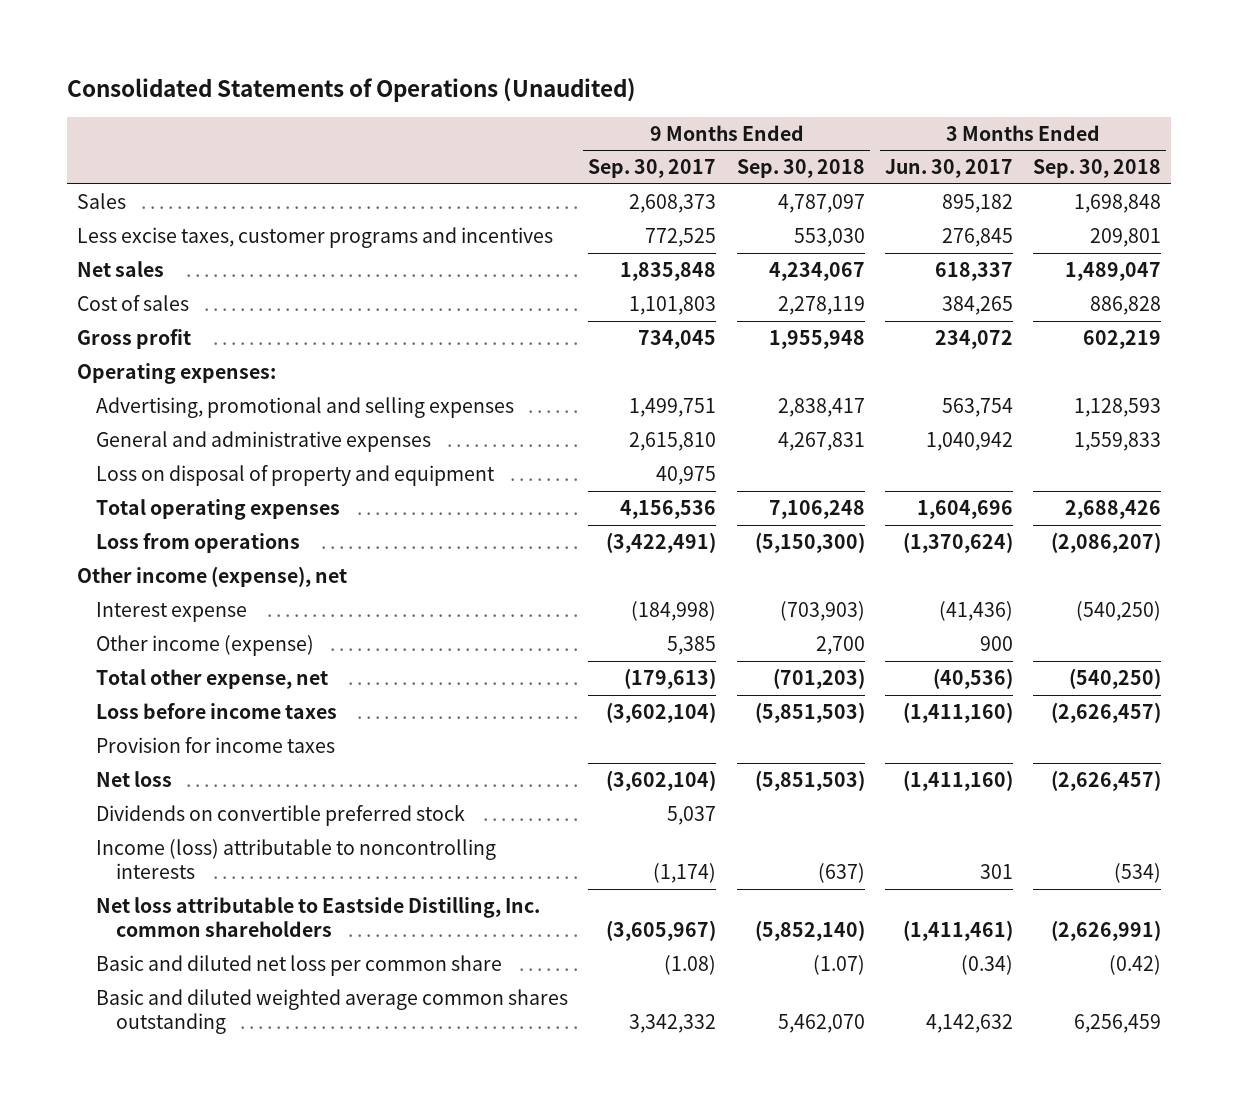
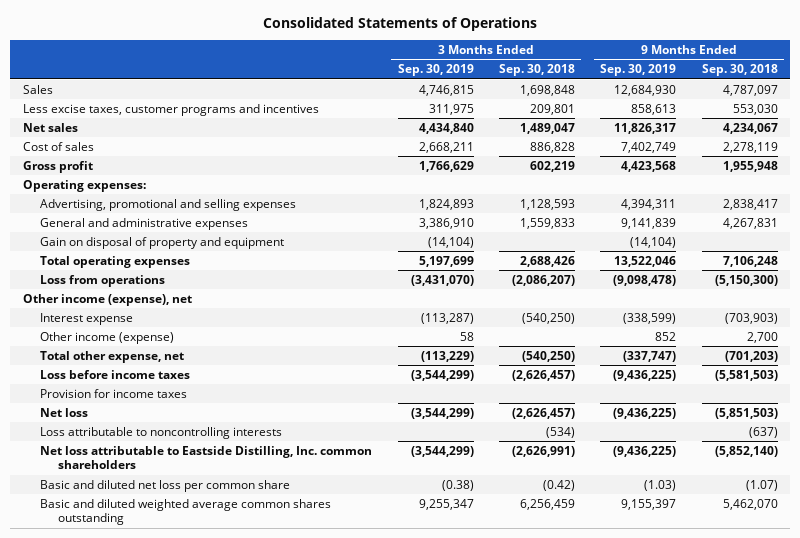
- Consolidated Statements of Operations (Unaudited)
+ Consolidated Statements of Operations
- | 9 Months Ended Sep. 30, 2017 | 9 Months Ended Sep. 30, 2018 | 3 Months Ended Jun. 30, 2017 | 3 Months Ended Sep. 30, 2018
+ | 3 Months Ended Sep. 30, 2019 | 3 Months Ended Sep. 30, 2018 | 9 Months Ended Sep. 30, 2019 | 9 Months Ended Sep. 30, 2018
- Loss on disposal of property and equipment | 40,975 | | |
+ Gain on disposal of property and equipment | (14,104) | | (14,104) |
- Loss before income taxes | (3,602,104) | (5,851,503) | (1,411,160) | (2,626,457)
+ Loss before income taxes | (3,544,299) | (2,626,457) | (9,436,225) | (5,581,503)
- Dividends on convertible preferred stock | 5,037 | | |
- Income (loss) attributable to noncontrolling interests | (1,174) | (637) | 301 | (534)
+ Loss attributable to noncontrolling interests | | (534) | | (637)

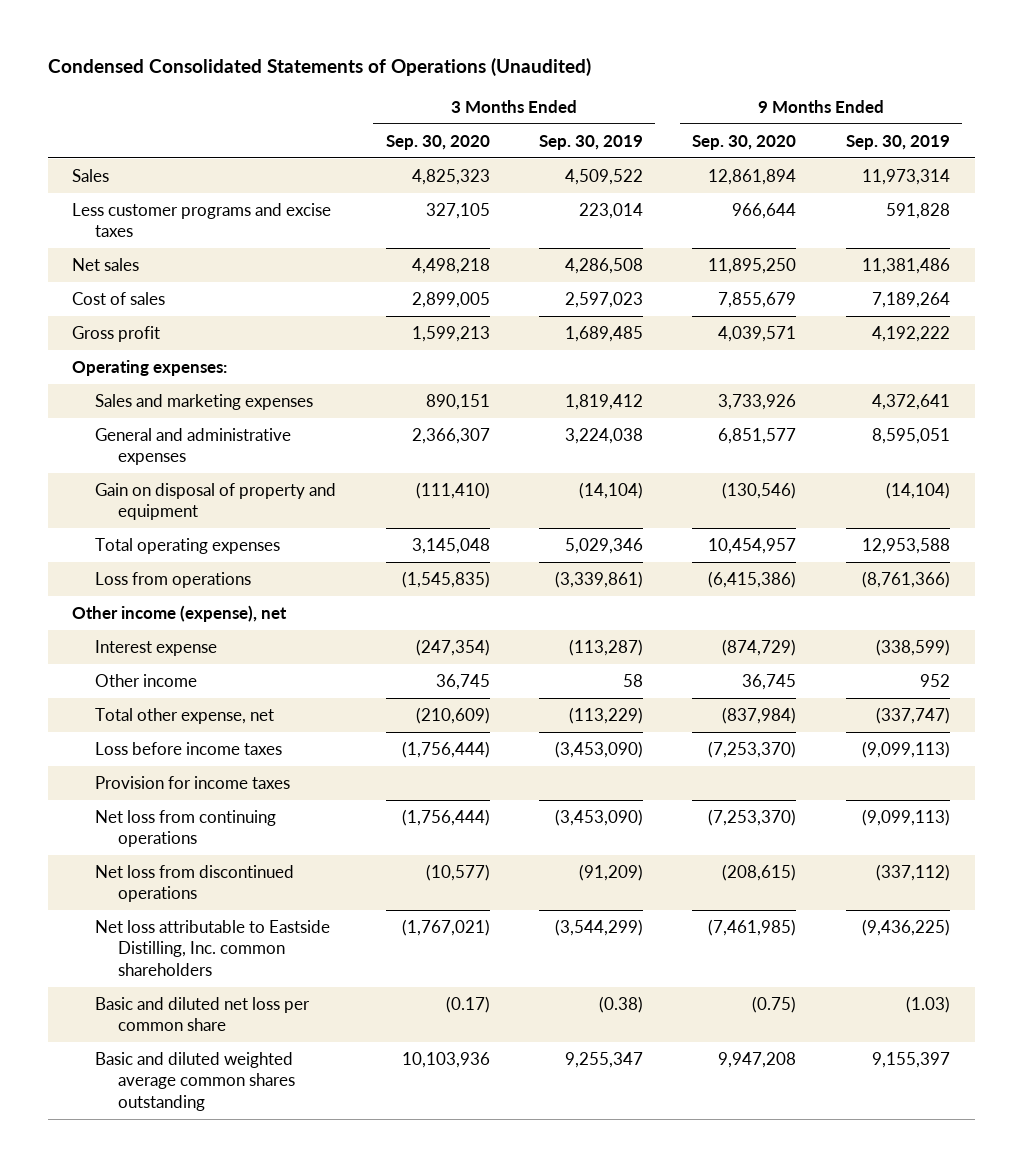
- Consolidated Statements of Operations
+ Condensed Consolidated Statements of Operations (Unaudited)
- | 3 Months Ended Sep. 30, 2019 | 3 Months Ended Sep. 30, 2018 | 9 Months Ended Sep. 30, 2019 | 9 Months Ended Sep. 30, 2018
+ | 3 Months Ended Sep. 30, 2020 | 3 Months Ended Sep. 30, 2019 | 9 Months Ended Sep. 30, 2020 | 9 Months Ended Sep. 30, 2019
- Sales | 4,746,815 | 1,698,848 | 12,684,930 | 4,787,097
- Less excise taxes, customer programs and incentives | 311,975 | 209,801 | 858,613 | 553,030
- Net sales | 4,434,840 | 1,489,047 | 11,826,317 | 4,234,067
- Cost of sales | 2,668,211 | 886,828 | 7,402,749 | 2,278,119
- Gross profit | 1,766,629 | 602,219 | 4,423,568 | 1,955,948
+ Sales | 4,825,323 | 4,509,522 | 12,861,894 | 11,973,314
+ Less customer programs and excise taxes | 327,105 | 223,014 | 966,644 | 591,828
+ Net sales | 4,498,218 | 4,286,508 | 11,895,250 | 11,381,486
+ Cost of sales | 2,899,005 | 2,597,023 | 7,855,679 | 7,189,264
+ Gross profit | 1,599,213 | 1,689,485 | 4,039,571 | 4,192,222
- Advertising, promotional and selling expenses | 1,824,893 | 1,128,593 | 4,394,311 | 2,838,417
- General and administrative expenses | 3,386,910 | 1,559,833 | 9,141,839 | 4,267,831
+ Sales and marketing expenses | 890,151 | 1,819,412 | 3,733,926 | 4,372,641
+ General and administrative expenses | 2,366,307 | 3,224,038 | 6,851,577 | 8,595,051
- Total operating expenses | 5,197,699 | 2,688,426 | 13,522,046 | 7,106,248
- Loss from operations | (3,431,070) | (2,086,207) | (9,098,478) | (5,150,300)
+ Total operating expenses | 3,145,048 | 5,029,346 | 10,454,957 | 12,953,588
+ Loss from operations | (1,545,835) | (3,339,861) | (6,415,386) | (8,761,366)
- Other income (expense) | 58 | | 852 | 2,700
+ Other income | 36,745 | 58 | 36,745 | 952
- Loss before income taxes | (3,544,299) | (2,626,457) | (9,436,225) | (5,581,503)
+ Loss before income taxes | (1,756,444) | (3,453,090) | (7,253,370) | (9,099,113)
- Net loss | (3,544,299) | (2,626,457) | (9,436,225) | (5,851,503)
- Loss attributable to noncontrolling interests | | (534) | | (637)
+ Net loss from continuing operations | (1,756,444) | (3,453,090) | (7,253,370) | (9,099,113)
+ Net loss from discontinued operations | (10,577) | (91,209) | (208,615) | (337,112)

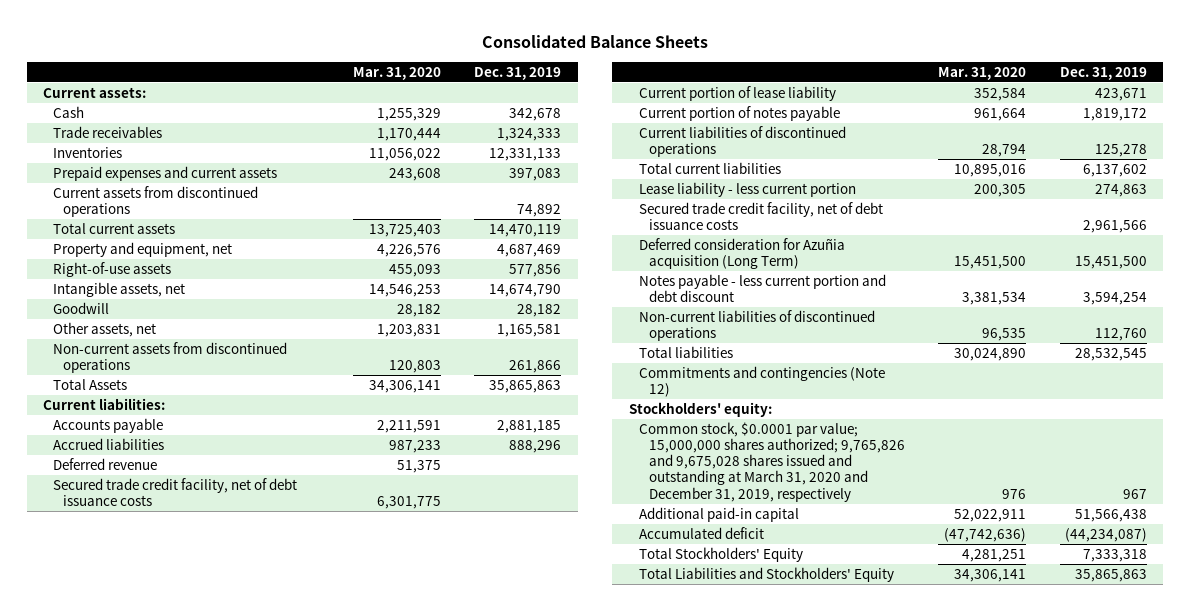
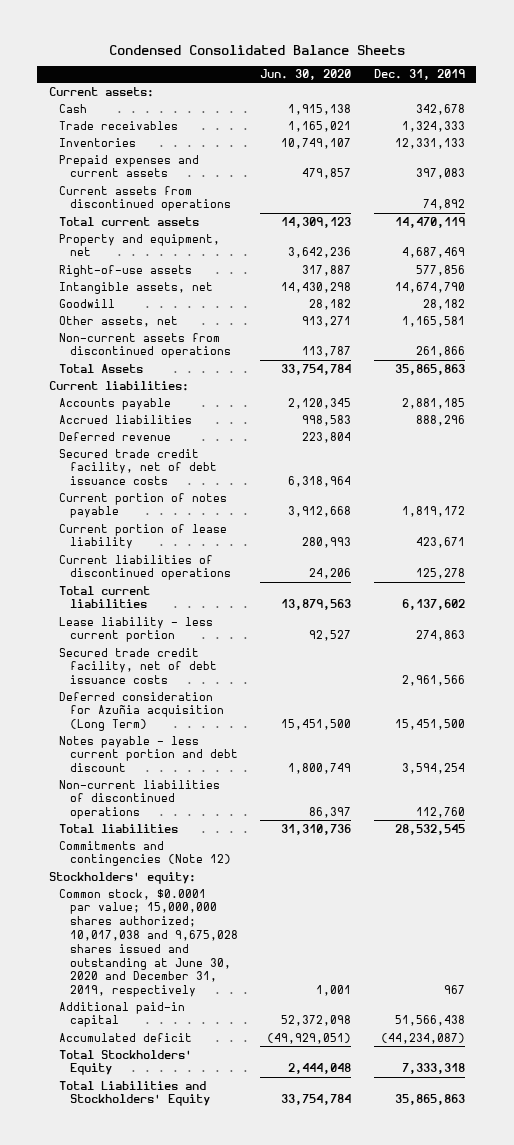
- Consolidated Balance Sheets
+ Condensed Consolidated Balance Sheets
- | Mar. 31, 2020 | Dec. 31, 2019
+ | Jun. 30, 2020 | Dec. 31, 2019
moved down: Current portion of lease liability | 280,993 | 423,671
- Common stock, $0.0001 par value; 15,000,000 shares authorized; 9,765,826 and 9,675,028 shares issued and outstanding at March 31, 2020 and December 31, 2019, respectively | 976 | 967
+ Common stock, $0.0001 par value; 15,000,000 shares authorized; 10,017,038 and 9,675,028 shares issued and outstanding at June 30, 2020 and December 31, 2019, respectively | 1,001 | 967

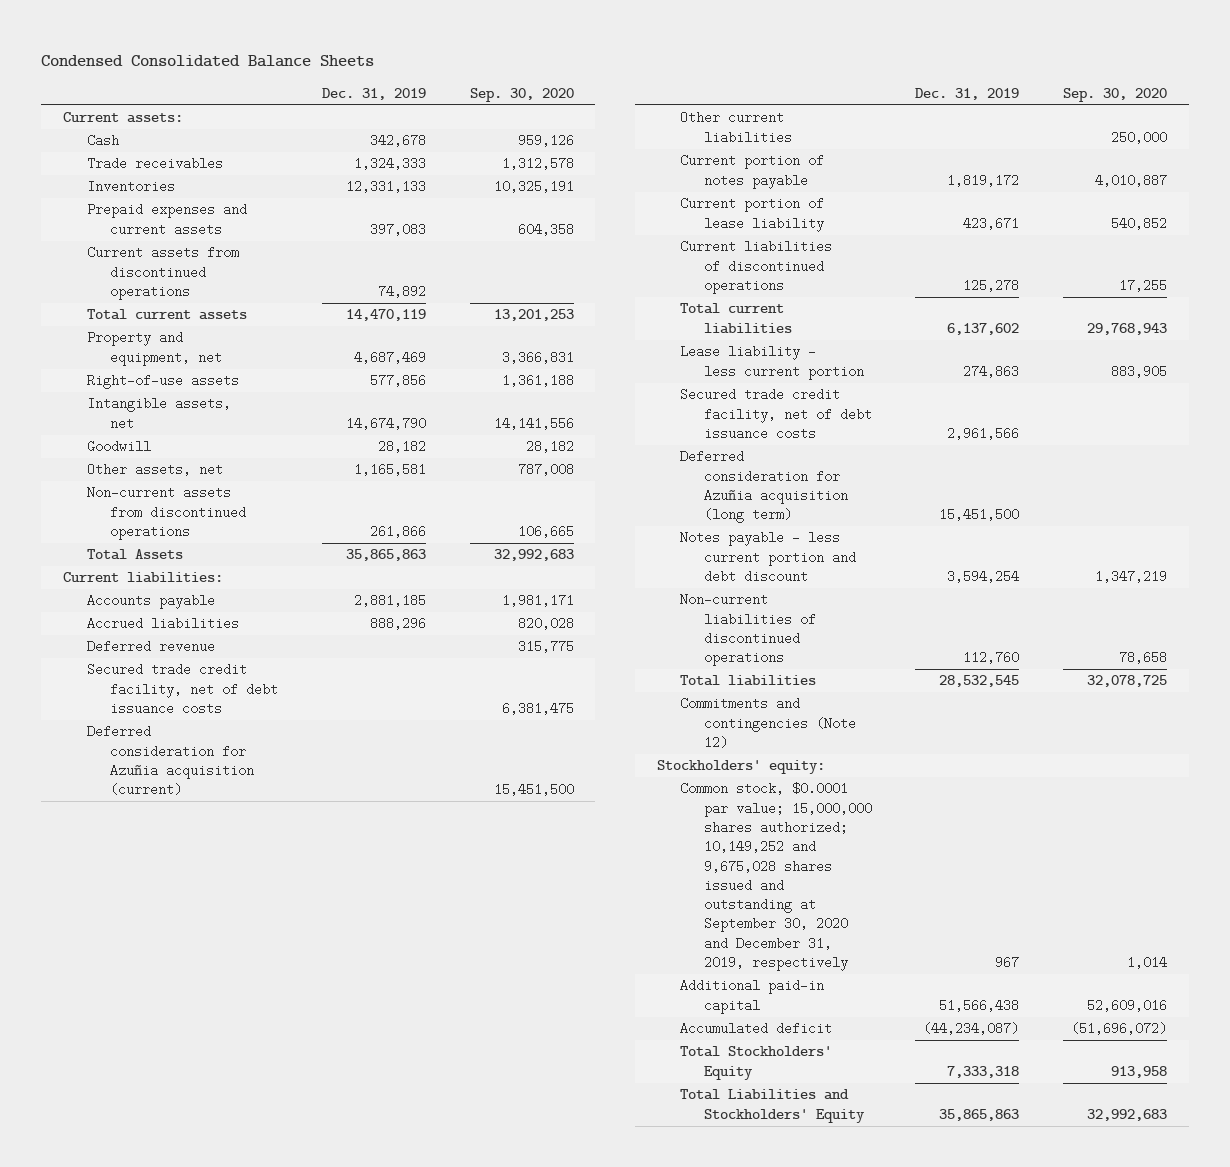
- | Jun. 30, 2020 | Dec. 31, 2019
+ | Dec. 31, 2019 | Sep. 30, 2020
+ Deferred consideration for Azuñia acquisition (current) | | 15,451,500
+ Other current liabilities | | 250,000
- Deferred consideration for Azuñia acquisition (Long Term) | 15,451,500 | 15,451,500
+ Deferred consideration for Azuñia acquisition (long term) | 15,451,500 |
- Common stock, $0.0001 par value; 15,000,000 shares authorized; 10,017,038 and 9,675,028 shares issued and outstanding at June 30, 2020 and December 31, 2019, respectively | 1,001 | 967
+ Common stock, $0.0001 par value; 15,000,000 shares authorized; 10,149,252 and 9,675,028 shares issued and outstanding at September 30, 2020 and December 31, 2019, respectively | 967 | 1,014

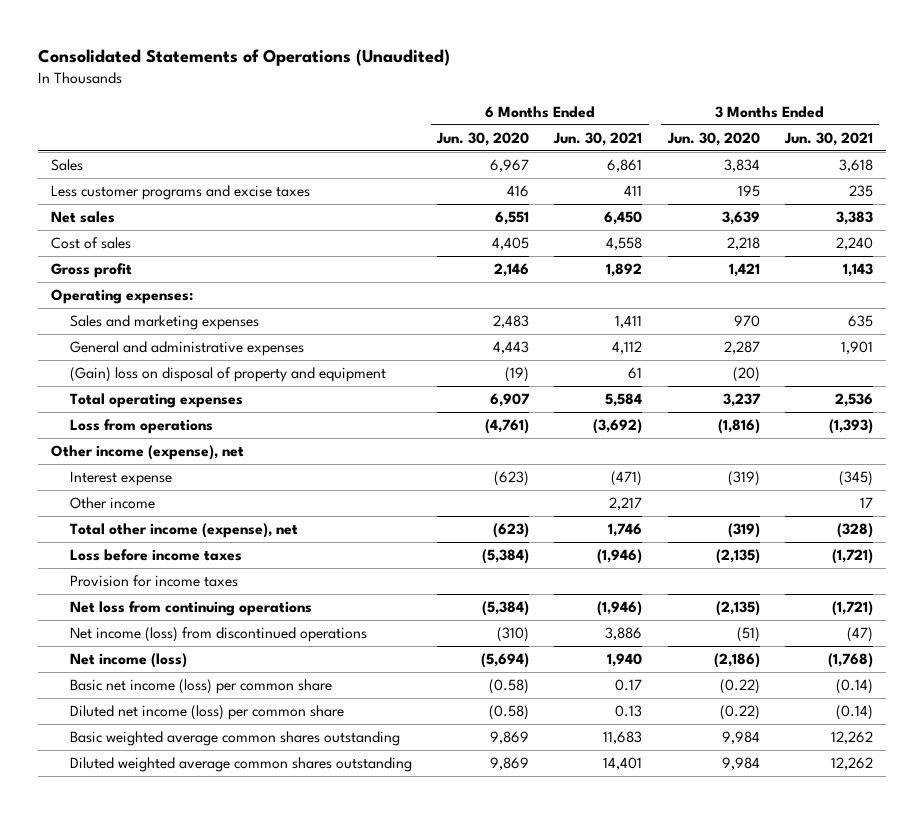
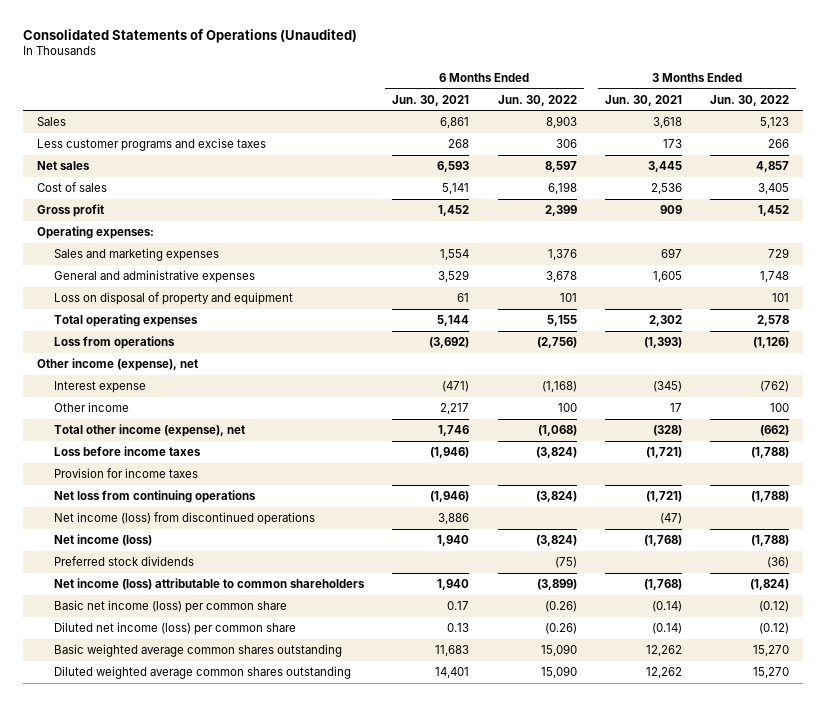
- | 6 Months Ended Jun. 30, 2020 | 6 Months Ended Jun. 30, 2021 | 3 Months Ended Jun. 30, 2020 | 3 Months Ended Jun. 30, 2021
+ | 6 Months Ended Jun. 30, 2021 | 6 Months Ended Jun. 30, 2022 | 3 Months Ended Jun. 30, 2021 | 3 Months Ended Jun. 30, 2022
- Less customer programs and excise taxes | 416 | 411 | 195 | 235
- Net sales | 6,551 | 6,450 | 3,639 | 3,383
- Cost of sales | 4,405 | 4,558 | 2,218 | 2,240
- Gross profit | 2,146 | 1,892 | 1,421 | 1,143
+ Less customer programs and excise taxes | 268 | 306 | 173 | 266
+ Net sales | 6,593 | 8,597 | 3,445 | 4,857
+ Cost of sales | 5,141 | 6,198 | 2,536 | 3,405
+ Gross profit | 1,452 | 2,399 | 909 | 1,452
- Sales and marketing expenses | 2,483 | 1,411 | 970 | 635
- General and administrative expenses | 4,443 | 4,112 | 2,287 | 1,901
- (Gain) loss on disposal of property and equipment | (19) | 61 | (20) |
- Total operating expenses | 6,907 | 5,584 | 3,237 | 2,536
+ Sales and marketing expenses | 1,554 | 1,376 | 697 | 729
+ General and administrative expenses | 3,529 | 3,678 | 1,605 | 1,748
+ Loss on disposal of property and equipment | 61 | 101 | | 101
+ Total operating expenses | 5,144 | 5,155 | 2,302 | 2,578
+ Preferred stock dividends | | (75) | | (36)
+ Net income (loss) attributable to common shareholders | 1,940 | (3,899) | (1,768) | (1,824)

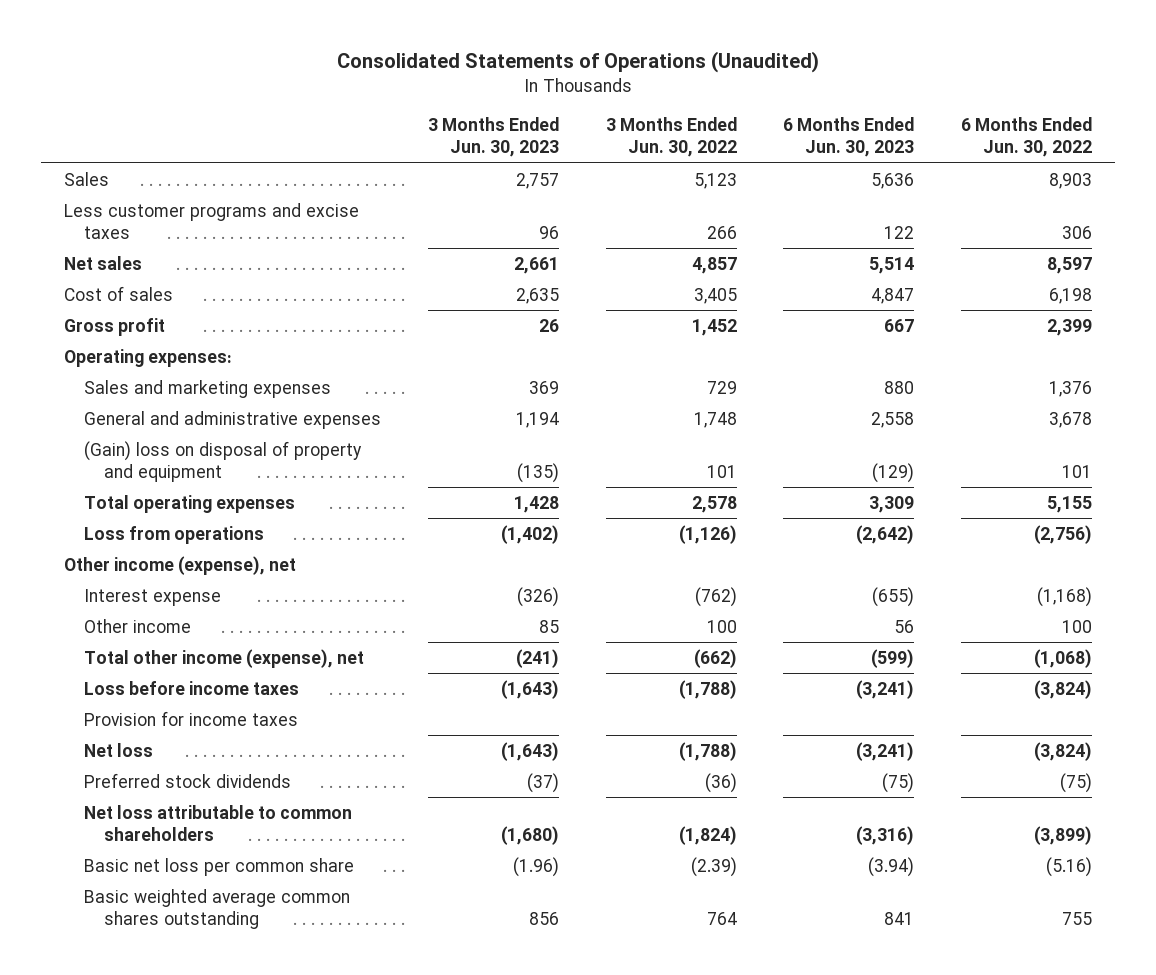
- | 6 Months Ended Jun. 30, 2021 | 6 Months Ended Jun. 30, 2022 | 3 Months Ended Jun. 30, 2021 | 3 Months Ended Jun. 30, 2022
+ | 3 Months Ended Jun. 30, 2023 | 3 Months Ended Jun. 30, 2022 | 6 Months Ended Jun. 30, 2023 | 6 Months Ended Jun. 30, 2022
- Loss on disposal of property and equipment | 61 | 101 | | 101
+ (Gain) loss on disposal of property and equipment | (135) | 101 | (129) | 101
- Net loss from continuing operations | (1,946) | (3,824) | (1,721) | (1,788)
- Net income (loss) from discontinued operations | 3,886 | | (47) |
- Net income (loss) | 1,940 | (3,824) | (1,768) | (1,788)
+ Net loss | (1,643) | (1,788) | (3,241) | (3,824)
- Net income (loss) attributable to common shareholders | 1,940 | (3,899) | (1,768) | (1,824)
- Basic net income (loss) per common share | 0.17 | (0.26) | (0.14) | (0.12)
- Diluted net income (loss) per common share | 0.13 | (0.26) | (0.14) | (0.12)
- Basic weighted average common shares outstanding | 11,683 | 15,090 | 12,262 | 15,270
- Diluted weighted average common shares outstanding | 14,401 | 15,090 | 12,262 | 15,270
+ Net loss attributable to common shareholders | (1,680) | (1,824) | (3,316) | (3,899)
+ Basic net loss per common share | (1.96) | (2.39) | (3.94) | (5.16)
+ Basic weighted average common shares outstanding | 856 | 764 | 841 | 755

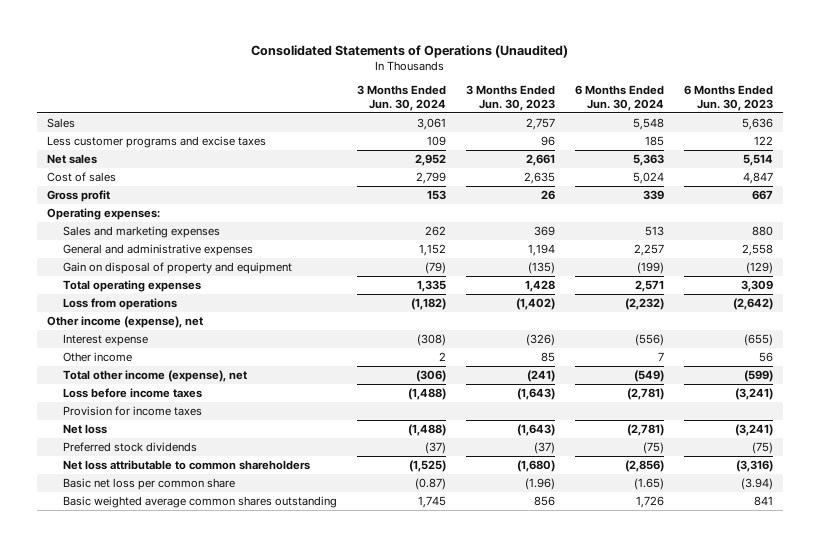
- | 3 Months Ended Jun. 30, 2023 | 3 Months Ended Jun. 30, 2022 | 6 Months Ended Jun. 30, 2023 | 6 Months Ended Jun. 30, 2022
+ | 3 Months Ended Jun. 30, 2024 | 3 Months Ended Jun. 30, 2023 | 6 Months Ended Jun. 30, 2024 | 6 Months Ended Jun. 30, 2023
- (Gain) loss on disposal of property and equipment | (135) | 101 | (129) | 101
+ Gain on disposal of property and equipment | (79) | (135) | (199) | (129)

